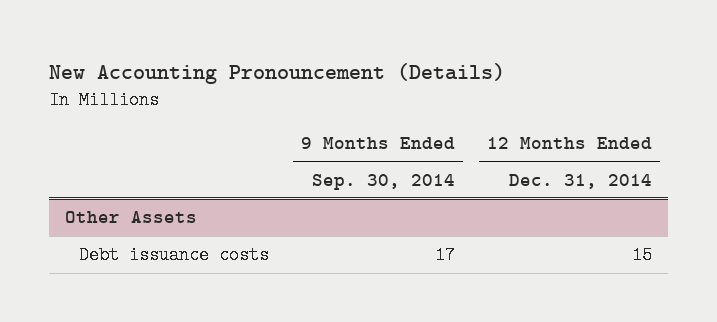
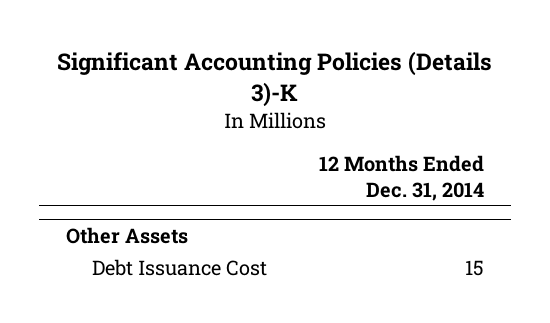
- New Accounting Pronouncement (Details)
+ Significant Accounting Policies (Details 3)-K
- | 9 Months Ended Sep. 30, 2014 | 12 Months Ended Dec. 31, 2014
+ | 12 Months Ended Dec. 31, 2014
@ Other Assets
- Debt issuance costs | 17 | 15
+ Debt Issuance Cost | 15

